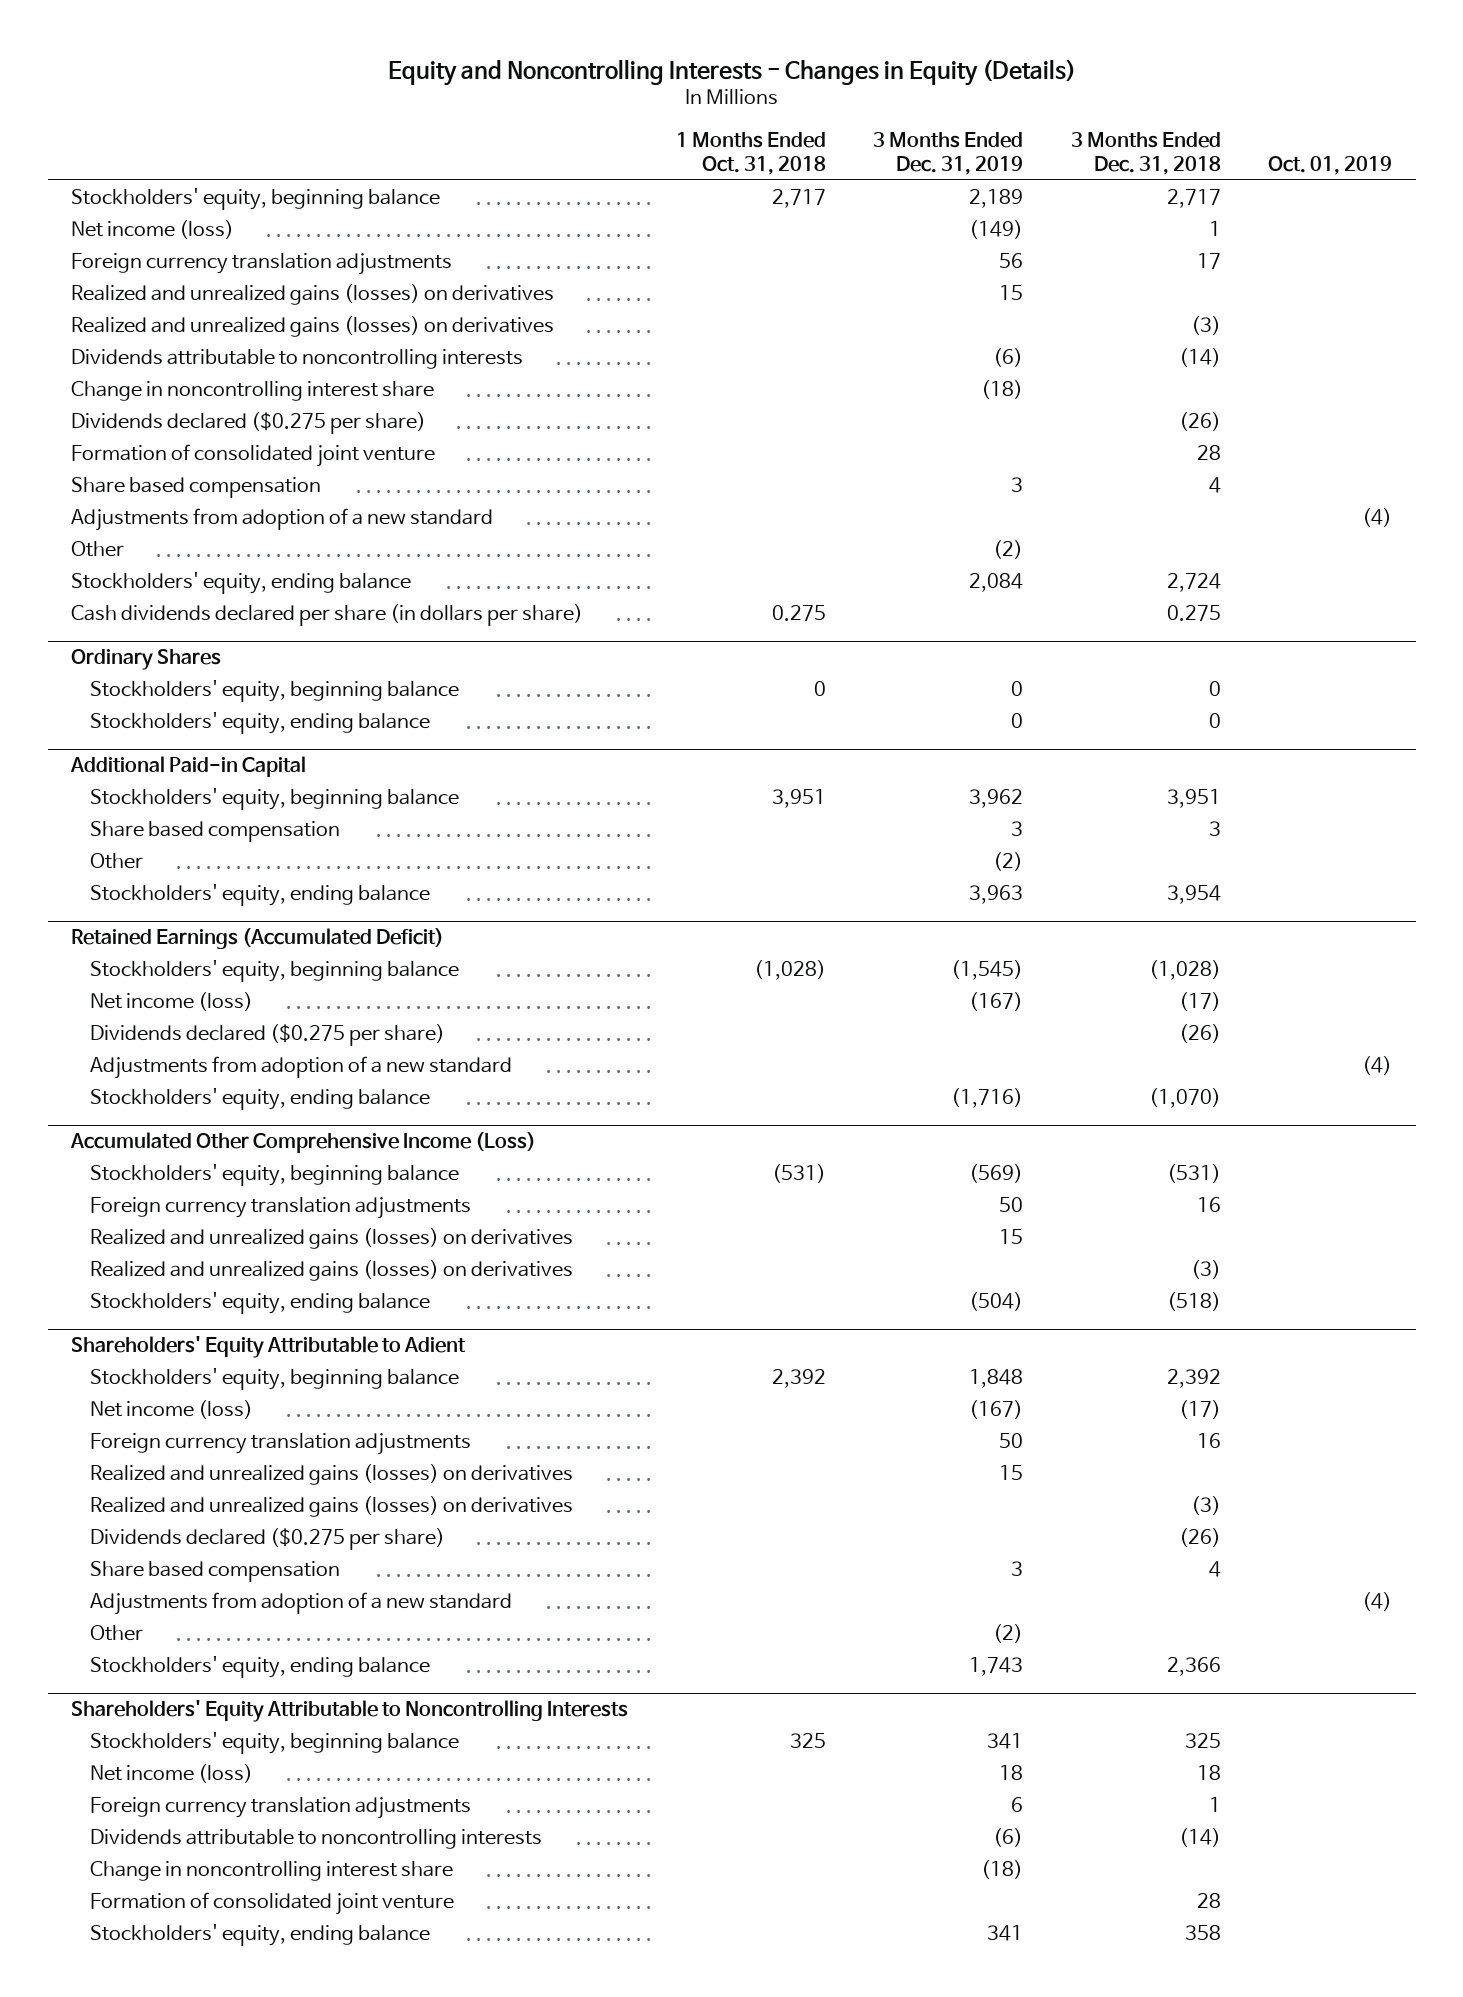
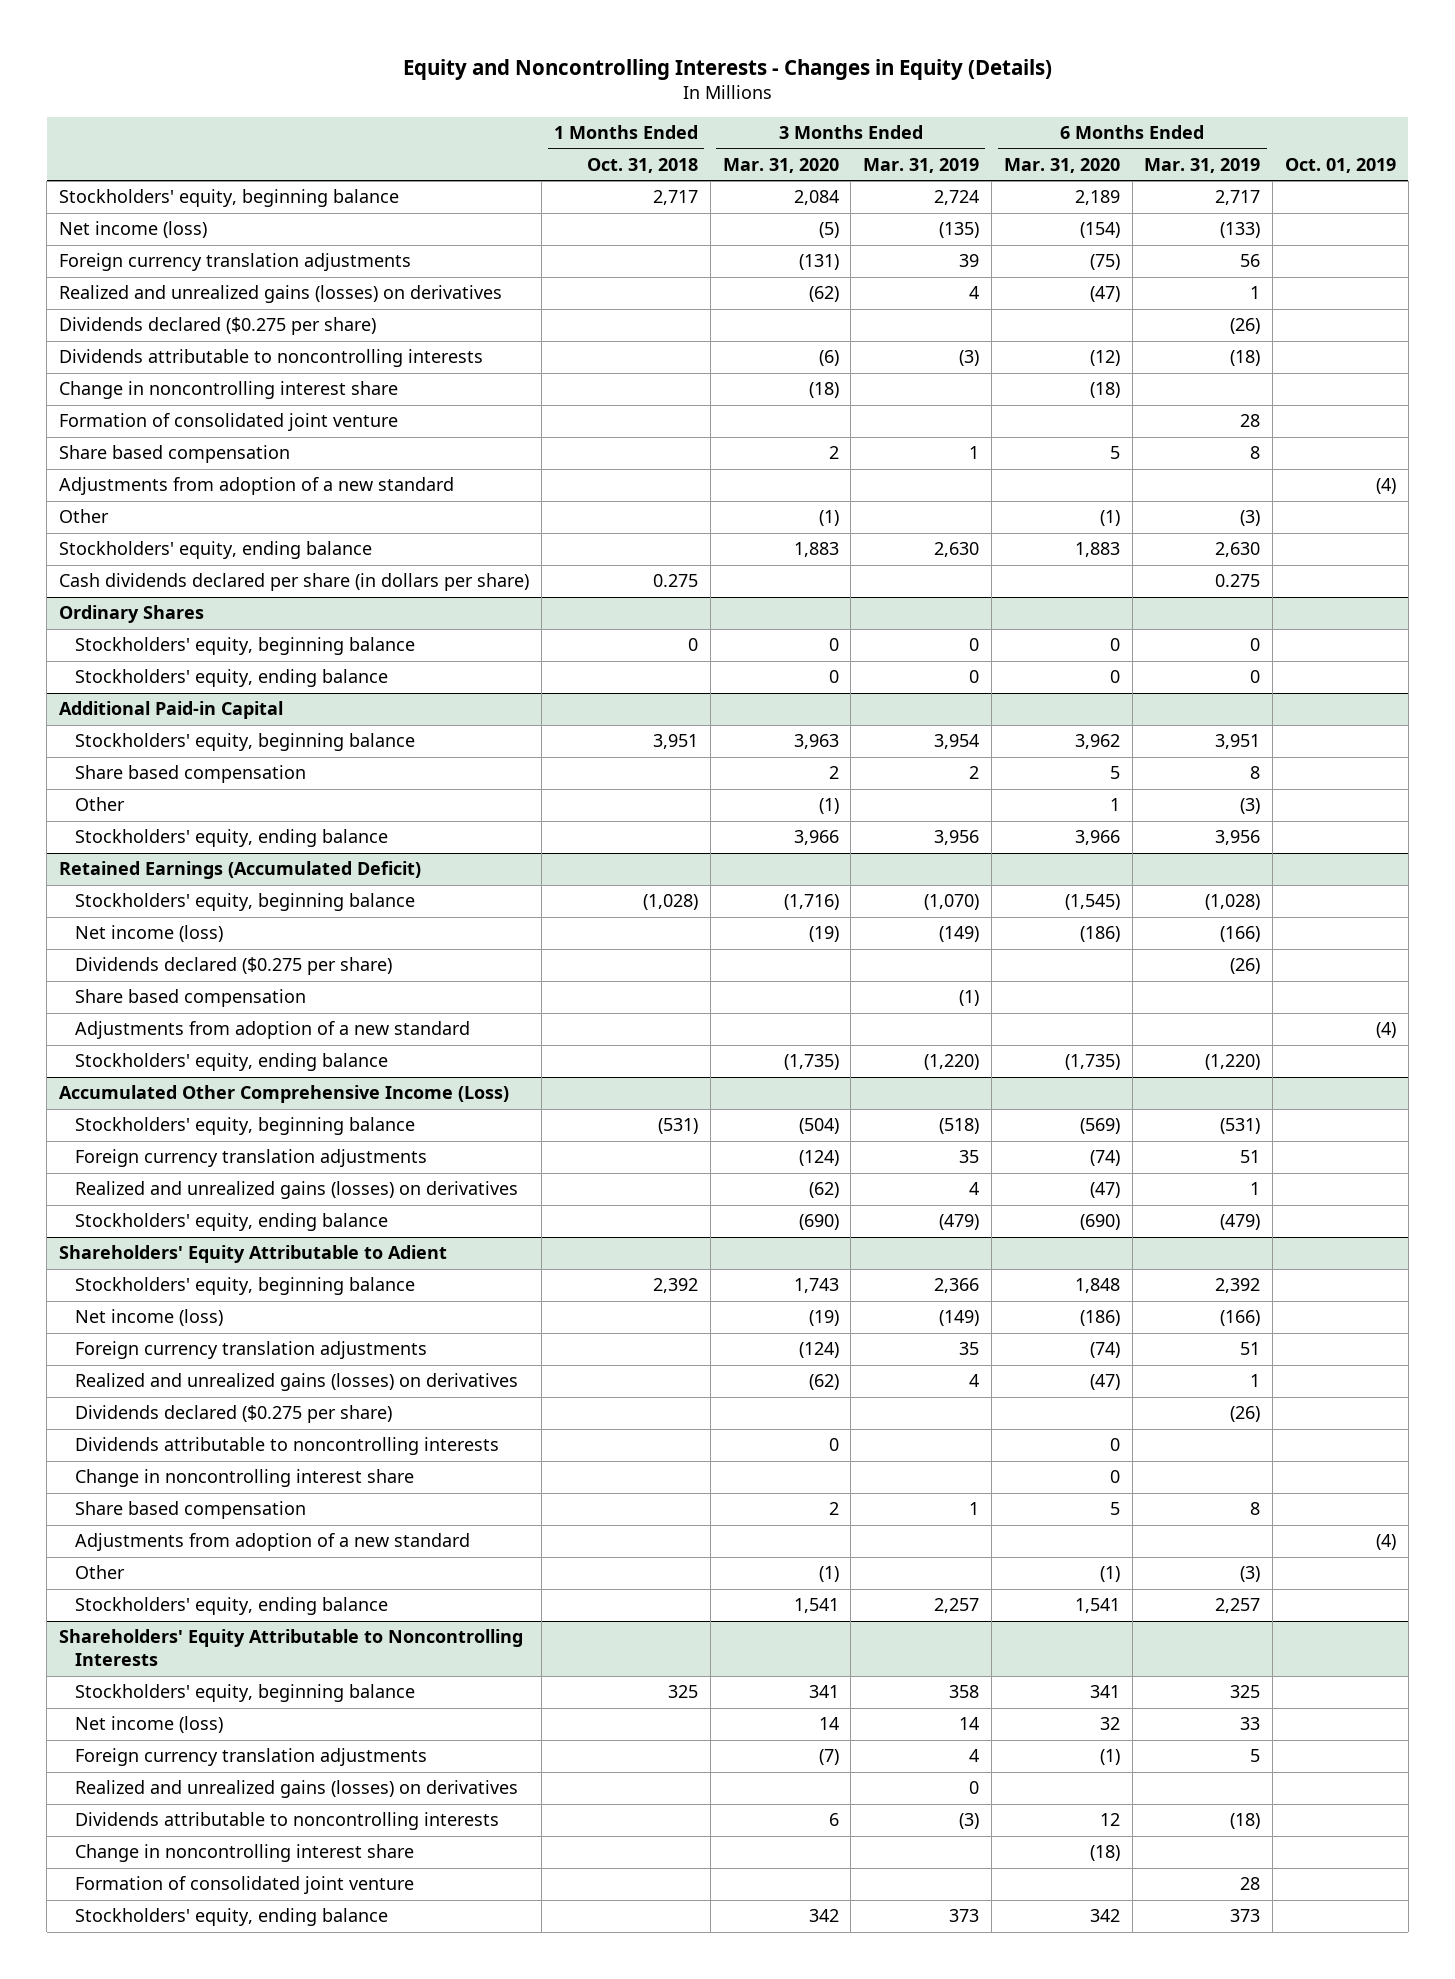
- | 1 Months Ended Oct. 31, 2018 | 3 Months Ended Dec. 31, 2019 | 3 Months Ended Dec. 31, 2018 | Oct. 01, 2019
+ | 1 Months Ended Oct. 31, 2018 | 3 Months Ended Mar. 31, 2020 | 3 Months Ended Mar. 31, 2019 | 6 Months Ended Mar. 31, 2020 | 6 Months Ended Mar. 31, 2019 | Oct. 01, 2019
- Realized and unrealized gains (losses) on derivatives | | | (3) |
moved up: Dividends declared ($0.275 per share) | | | | | (26) |
@ Retained Earnings (Accumulated Deficit)
+ Share based compensation | | | (1) | | |
@ Accumulated Other Comprehensive Income (Loss)
- Realized and unrealized gains (losses) on derivatives | | | (3) |
@ Shareholders' Equity Attributable to Adient
- Realized and unrealized gains (losses) on derivatives | | | (3) |
+ Dividends attributable to noncontrolling interests | | 0 | | 0 | |
+ Change in noncontrolling interest share | | | | 0 | |
@ Shareholders' Equity Attributable to Noncontrolling Interests
+ Realized and unrealized gains (losses) on derivatives | | | 0 | | |

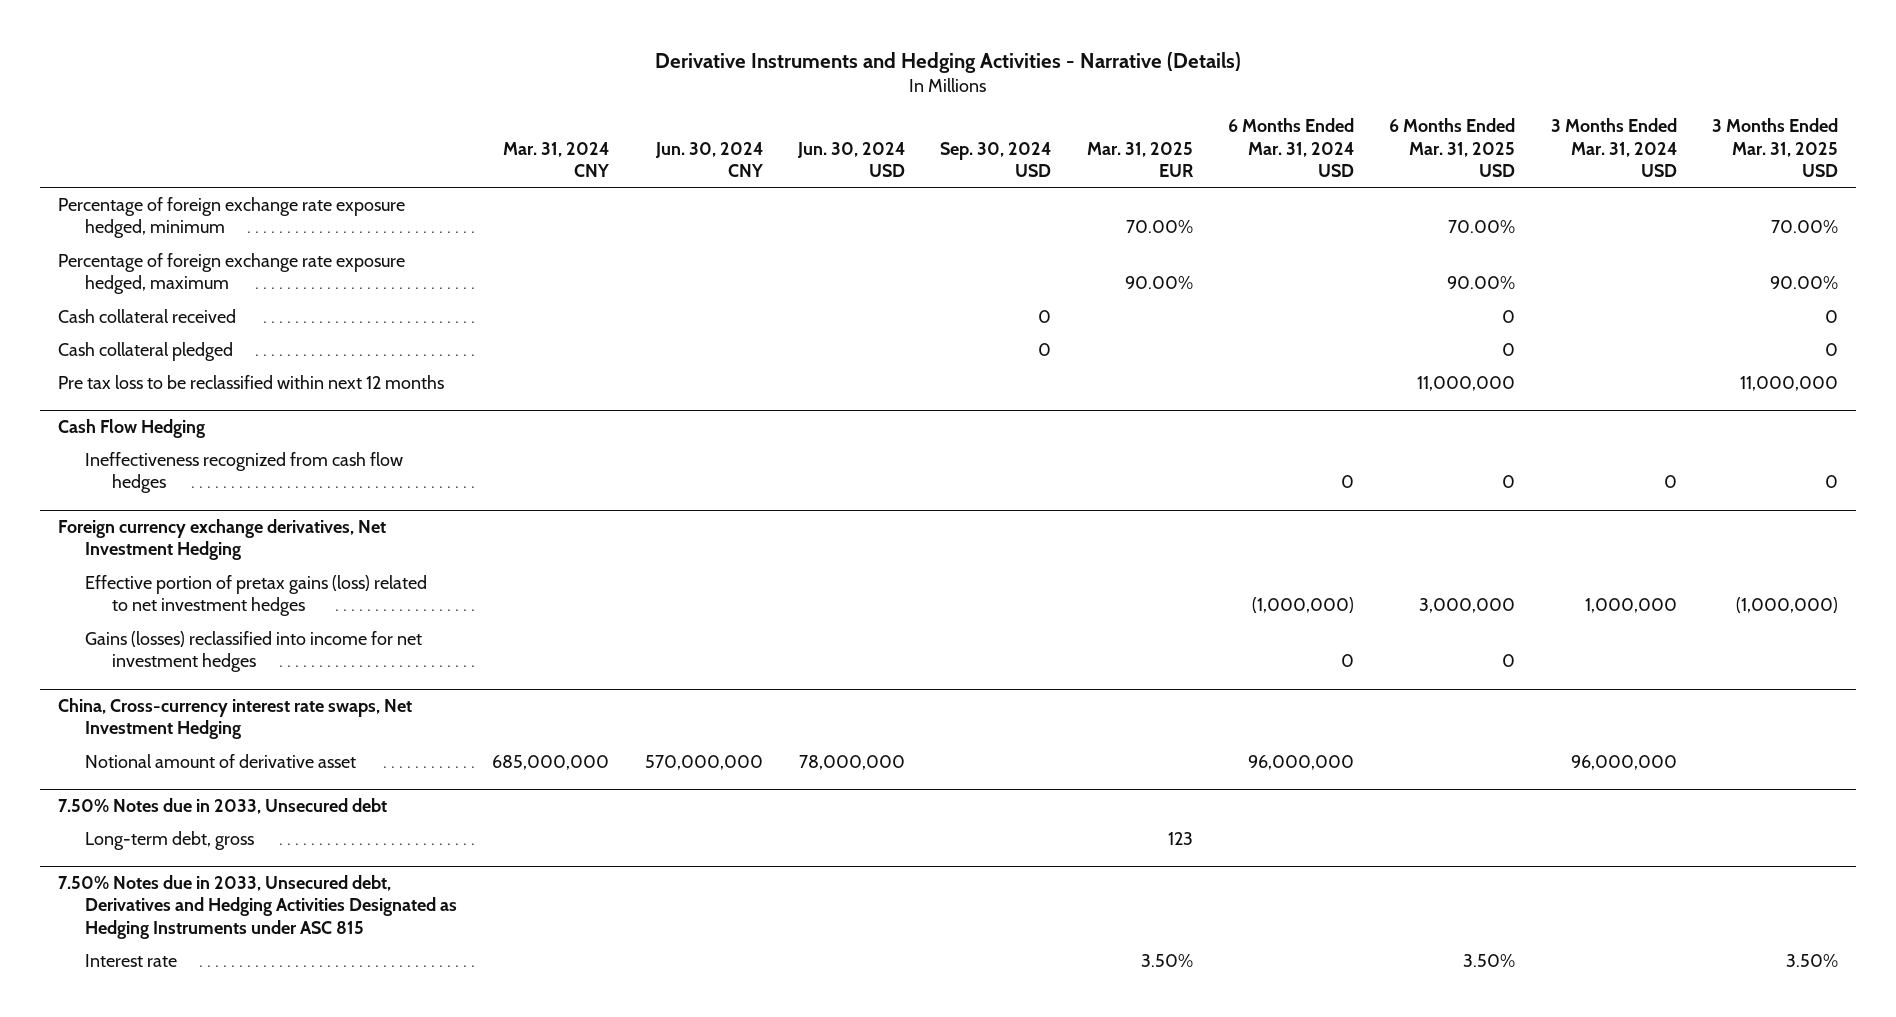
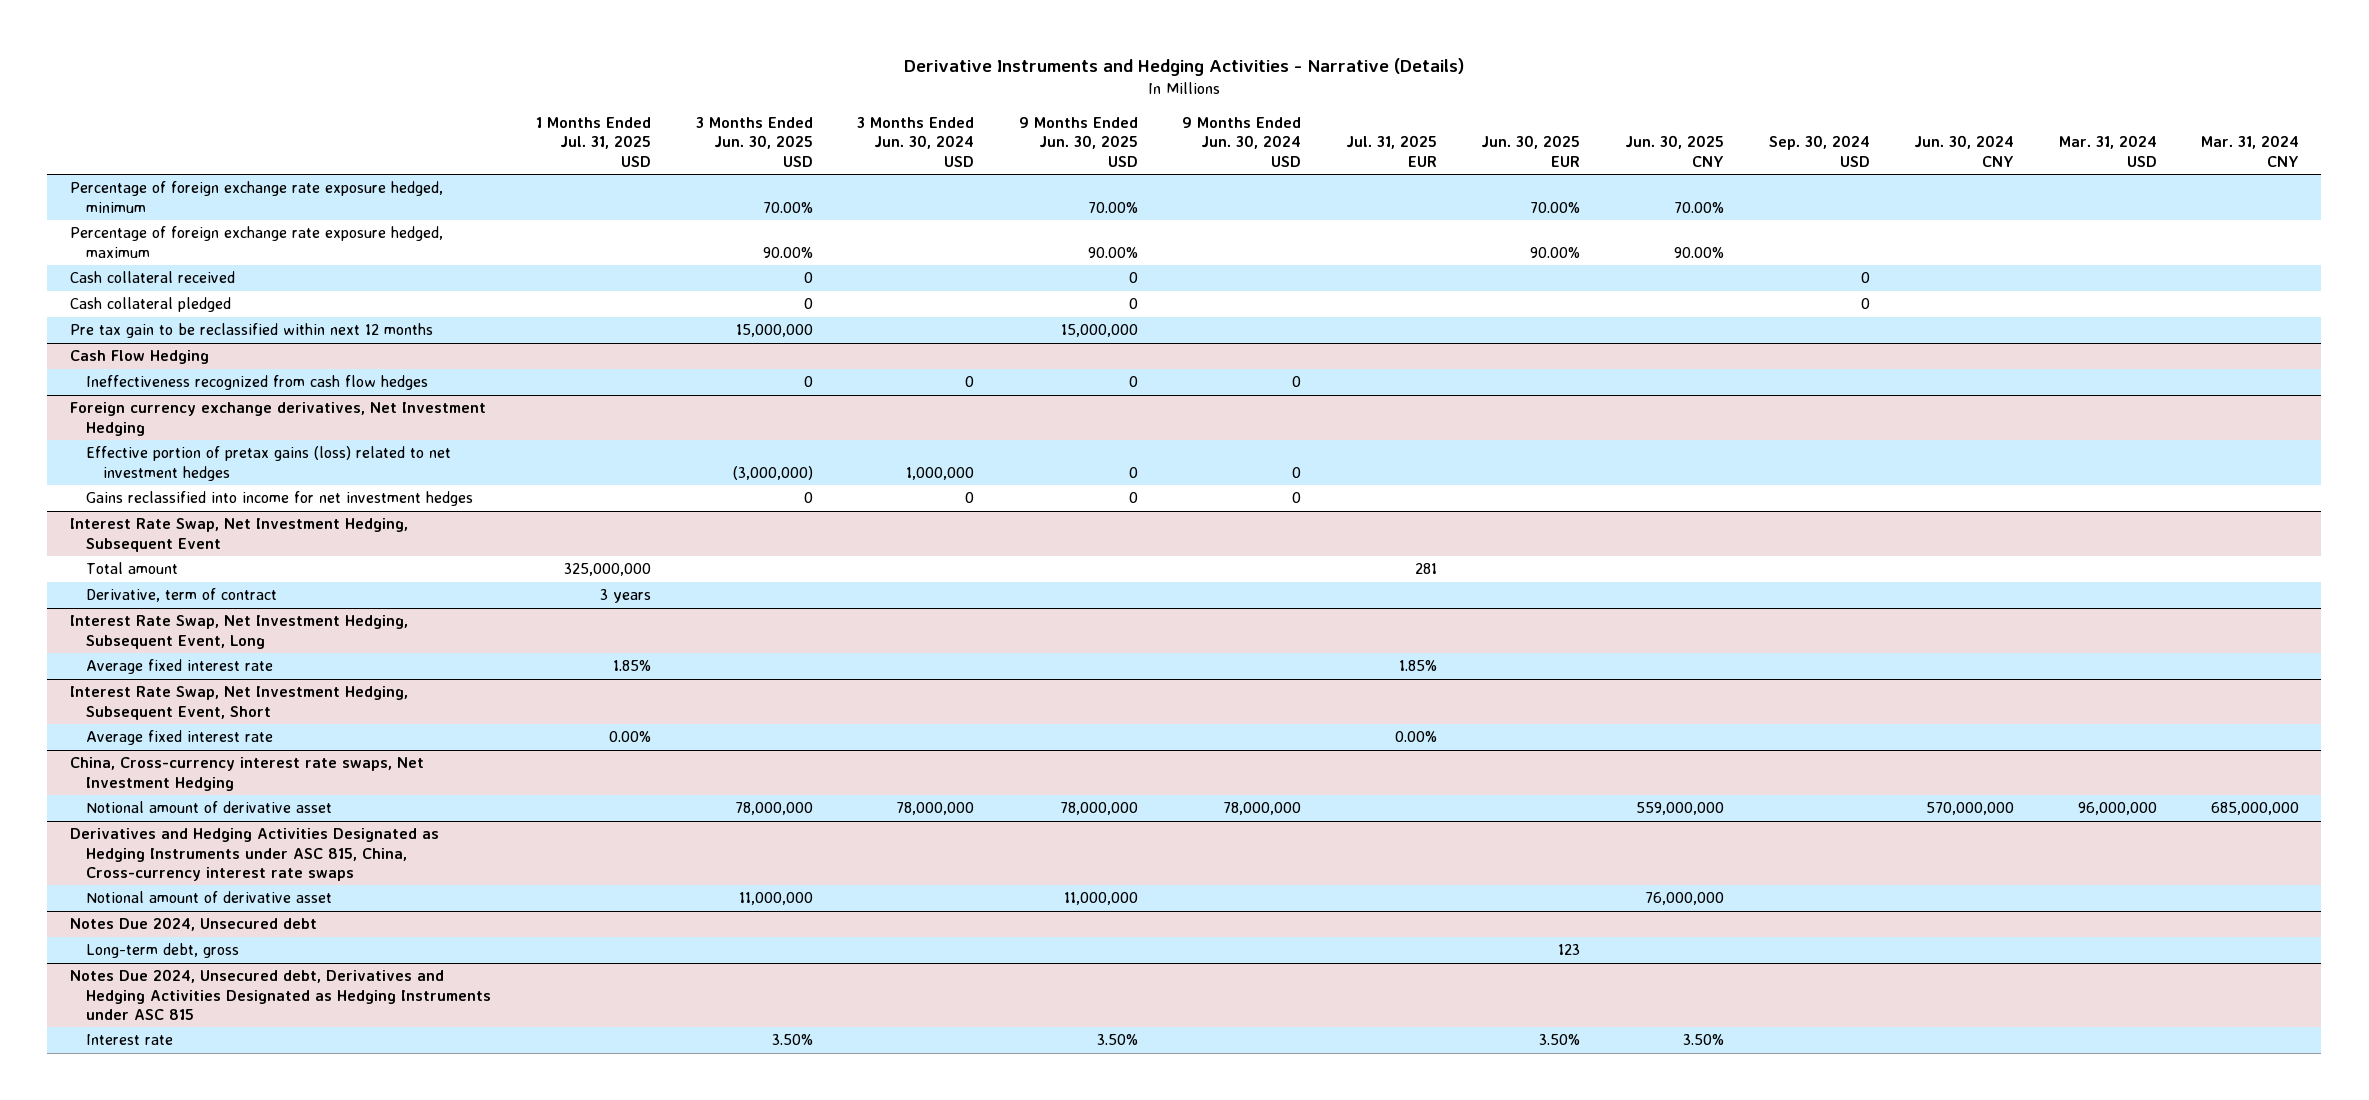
- | Mar. 31, 2024 CNY | Jun. 30, 2024 CNY | Jun. 30, 2024 USD | Sep. 30, 2024 USD | Mar. 31, 2025 EUR | 6 Months Ended Mar. 31, 2024 USD | 6 Months Ended Mar. 31, 2025 USD | 3 Months Ended Mar. 31, 2024 USD | 3 Months Ended Mar. 31, 2025 USD
+ | 1 Months Ended Jul. 31, 2025 USD | 3 Months Ended Jun. 30, 2025 USD | 3 Months Ended Jun. 30, 2024 USD | 9 Months Ended Jun. 30, 2025 USD | 9 Months Ended Jun. 30, 2024 USD | Jul. 31, 2025 EUR | Jun. 30, 2025 EUR | Jun. 30, 2025 CNY | Sep. 30, 2024 USD | Jun. 30, 2024 CNY | Mar. 31, 2024 USD | Mar. 31, 2024 CNY
- Pre tax loss to be reclassified within next 12 months | | | | | | | 11,000,000 | | 11,000,000
+ Pre tax gain to be reclassified within next 12 months | | 15,000,000 | | 15,000,000 | | | | | | | |
@ Foreign currency exchange derivatives, Net Investment Hedging
- Gains (losses) reclassified into income for net investment hedges | | | | | | 0 | 0 | |
+ Gains reclassified into income for net investment hedges | | 0 | 0 | 0 | 0 | | | | | | |
+ Interest Rate Swap, Net Investment Hedging, Subsequent Event
+ Total amount | 325,000,000 | | | | | 281 | | | | | |
+ Derivative, term of contract | 3 years | | | | | | | | | | |
+ Interest Rate Swap, Net Investment Hedging, Subsequent Event, Long
+ Average fixed interest rate | 1.85% | | | | | 1.85% | | | | | |
+ Interest Rate Swap, Net Investment Hedging, Subsequent Event, Short
+ Average fixed interest rate | 0.00% | | | | | 0.00% | | | | | |
- 7.50% Notes due in 2033, Unsecured debt
- Long-term debt, gross | | | | | 123 | | | |
- 7.50% Notes due in 2033, Unsecured debt, Derivatives and Hedging Activities Designated as Hedging Instruments under ASC 815
+ Derivatives and Hedging Activities Designated as Hedging Instruments under ASC 815, China, Cross-currency interest rate swaps
+ Notional amount of derivative asset | | 11,000,000 | | 11,000,000 | | | | 76,000,000 | | | |
+ Notes Due 2024, Unsecured debt
+ Long-term debt, gross | | | | | | | 123 | | | | |
+ Notes Due 2024, Unsecured debt, Derivatives and Hedging Activities Designated as Hedging Instruments under ASC 815

